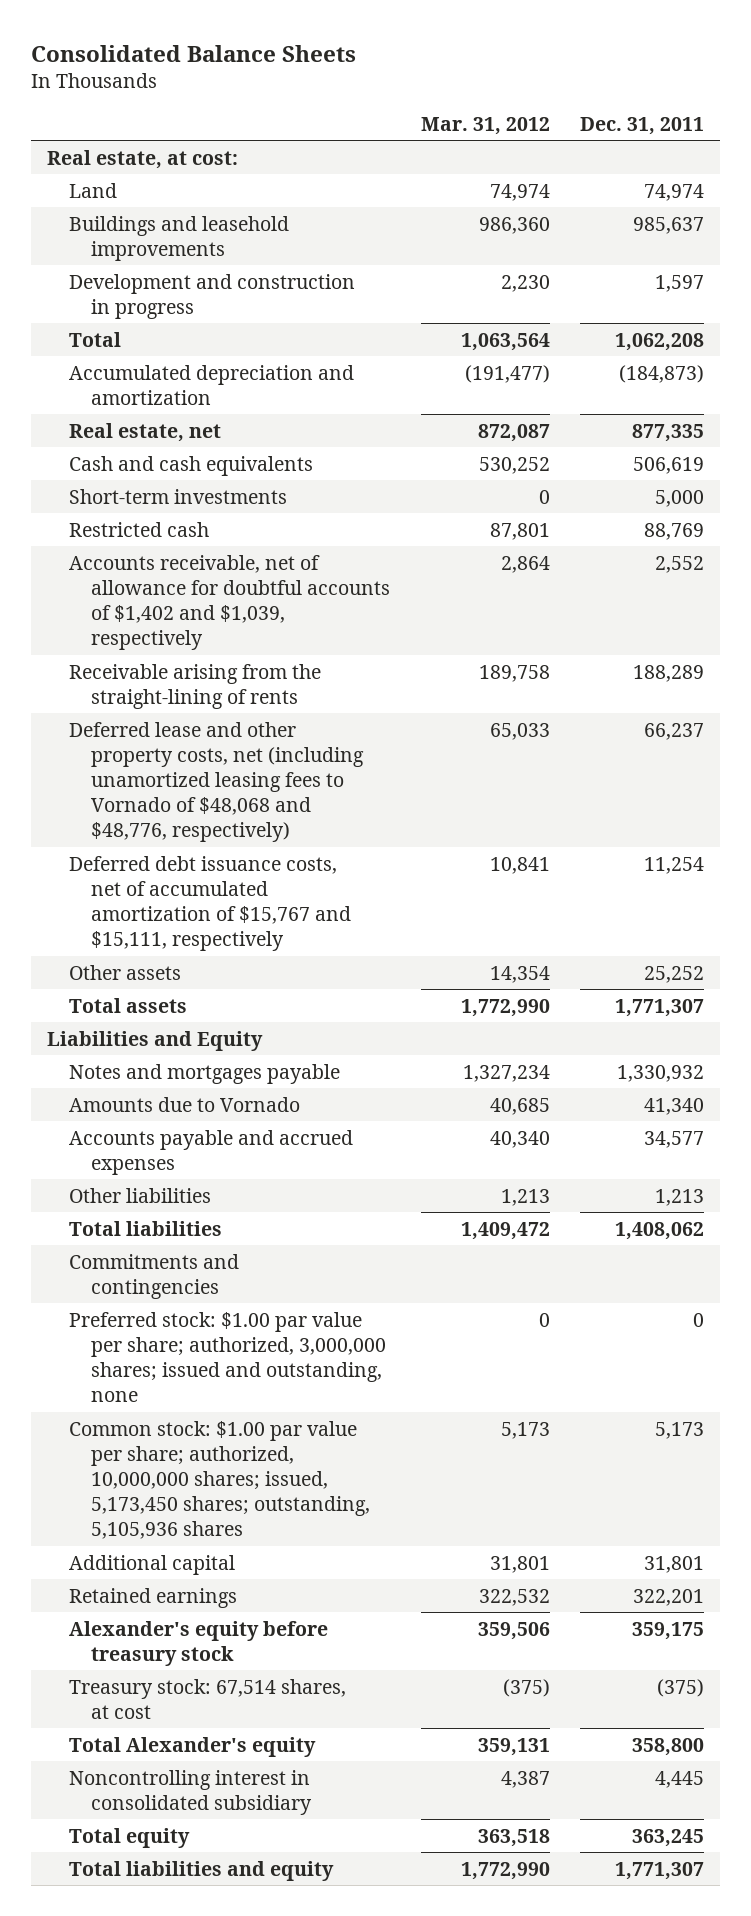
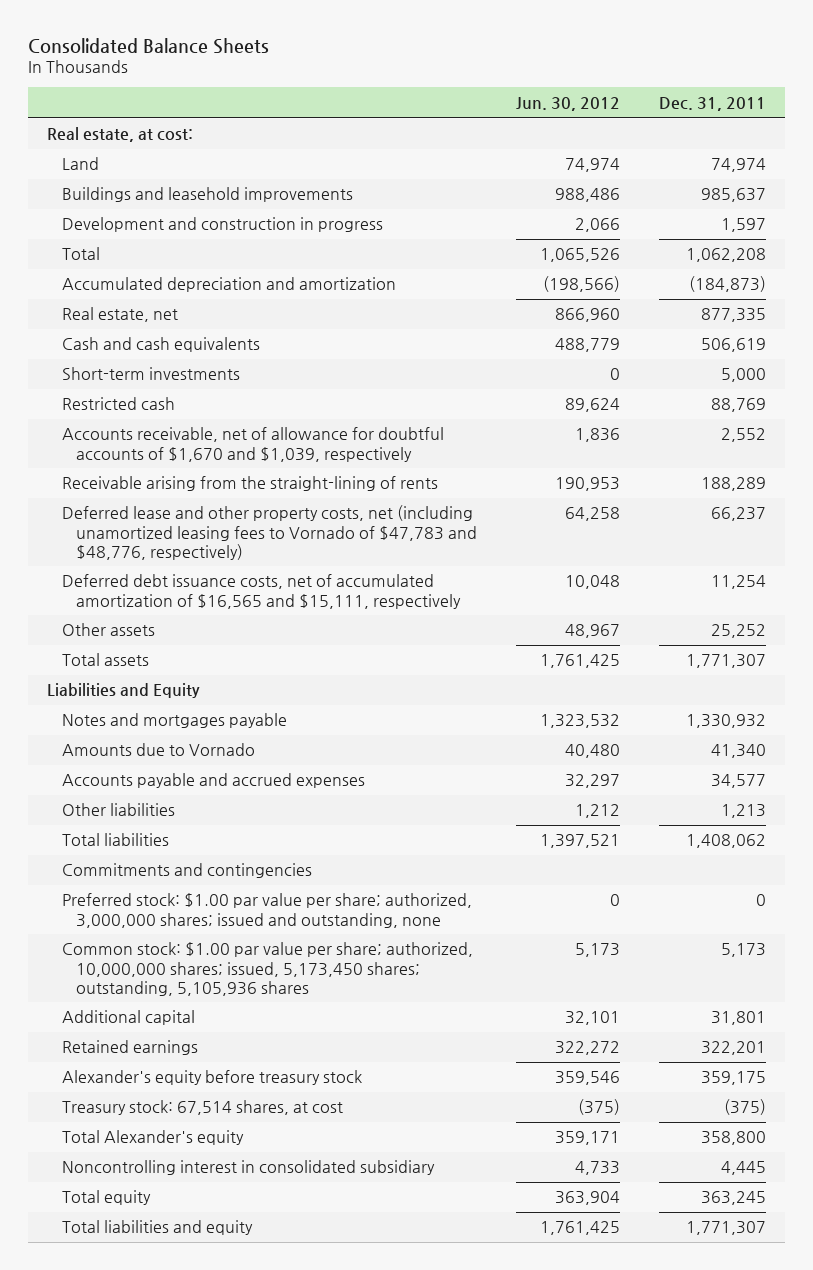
- | Mar. 31, 2012 | Dec. 31, 2011
+ | Jun. 30, 2012 | Dec. 31, 2011
- Accounts receivable, net of allowance for doubtful accounts of $1,402 and $1,039, respectively | 2,864 | 2,552
+ Accounts receivable, net of allowance for doubtful accounts of $1,670 and $1,039, respectively | 1,836 | 2,552
- Deferred lease and other property costs, net (including unamortized leasing fees to Vornado of $48,068 and $48,776, respectively) | 65,033 | 66,237
- Deferred debt issuance costs, net of accumulated amortization of $15,767 and $15,111, respectively | 10,841 | 11,254
+ Deferred lease and other property costs, net (including unamortized leasing fees to Vornado of $47,783 and $48,776, respectively) | 64,258 | 66,237
+ Deferred debt issuance costs, net of accumulated amortization of $16,565 and $15,111, respectively | 10,048 | 11,254

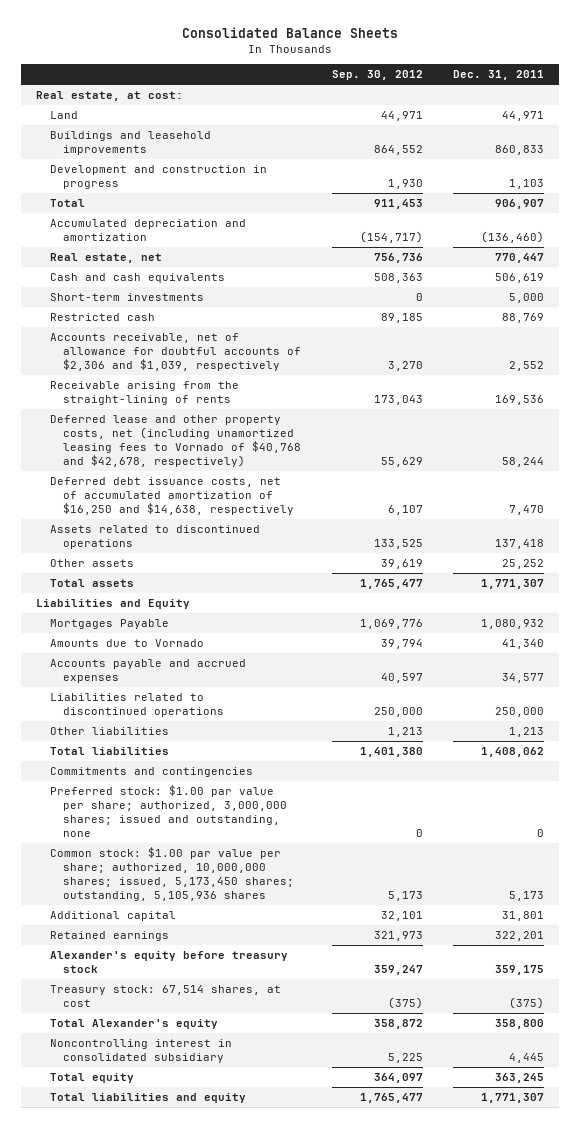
- | Jun. 30, 2012 | Dec. 31, 2011
+ | Sep. 30, 2012 | Dec. 31, 2011
- Land | 74,974 | 74,974
- Buildings and leasehold improvements | 988,486 | 985,637
- Development and construction in progress | 2,066 | 1,597
- Total | 1,065,526 | 1,062,208
- Accumulated depreciation and amortization | (198,566) | (184,873)
- Real estate, net | 866,960 | 877,335
+ Land | 44,971 | 44,971
+ Buildings and leasehold improvements | 864,552 | 860,833
+ Development and construction in progress | 1,930 | 1,103
+ Total | 911,453 | 906,907
+ Accumulated depreciation and amortization | (154,717) | (136,460)
+ Real estate, net | 756,736 | 770,447
- Accounts receivable, net of allowance for doubtful accounts of $1,670 and $1,039, respectively | 1,836 | 2,552
- Receivable arising from the straight-lining of rents | 190,953 | 188,289
- Deferred lease and other property costs, net (including unamortized leasing fees to Vornado of $47,783 and $48,776, respectively) | 64,258 | 66,237
- Deferred debt issuance costs, net of accumulated amortization of $16,565 and $15,111, respectively | 10,048 | 11,254
+ Accounts receivable, net of allowance for doubtful accounts of $2,306 and $1,039, respectively | 3,270 | 2,552
+ Receivable arising from the straight-lining of rents | 173,043 | 169,536
+ Deferred lease and other property costs, net (including unamortized leasing fees to Vornado of $40,768 and $42,678, respectively) | 55,629 | 58,244
+ Deferred debt issuance costs, net of accumulated amortization of $16,250 and $14,638, respectively | 6,107 | 7,470
+ Assets related to discontinued operations | 133,525 | 137,418
- Notes and mortgages payable | 1,323,532 | 1,330,932
+ Mortgages Payable | 1,069,776 | 1,080,932
+ Liabilities related to discontinued operations | 250,000 | 250,000

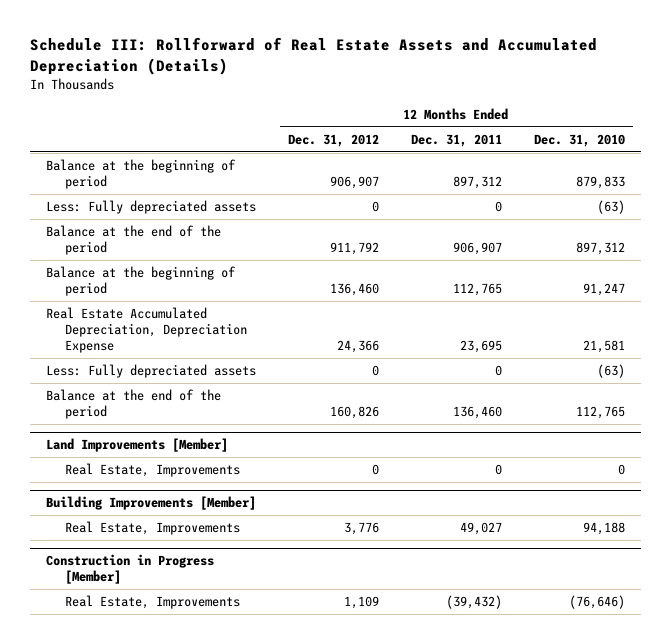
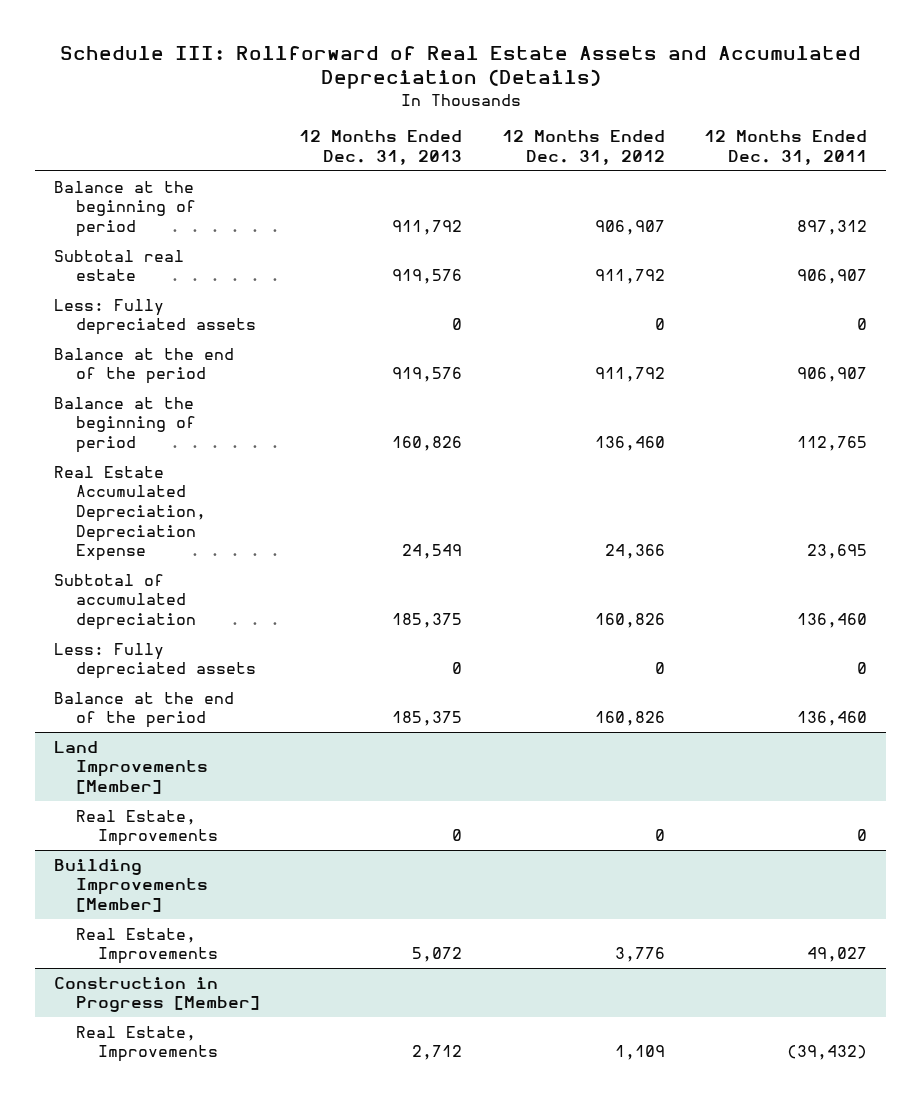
- | 12 Months Ended Dec. 31, 2012 | 12 Months Ended Dec. 31, 2011 | 12 Months Ended Dec. 31, 2010
+ | 12 Months Ended Dec. 31, 2013 | 12 Months Ended Dec. 31, 2012 | 12 Months Ended Dec. 31, 2011
+ Subtotal real estate | 919,576 | 911,792 | 906,907
+ Subtotal of accumulated depreciation | 185,375 | 160,826 | 136,460

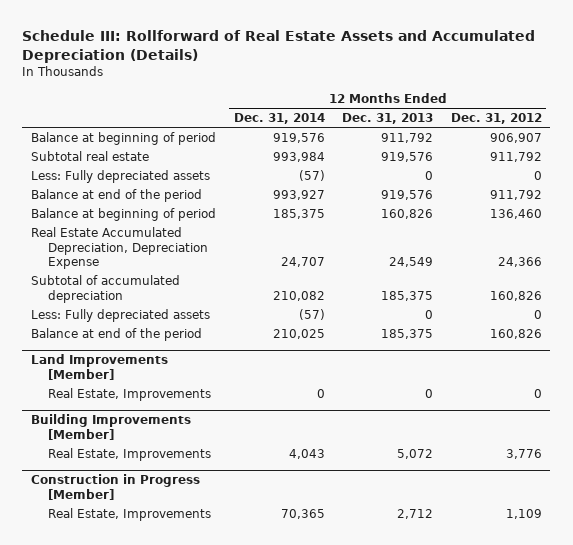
- | 12 Months Ended Dec. 31, 2013 | 12 Months Ended Dec. 31, 2012 | 12 Months Ended Dec. 31, 2011
+ | 12 Months Ended Dec. 31, 2014 | 12 Months Ended Dec. 31, 2013 | 12 Months Ended Dec. 31, 2012
- Balance at the beginning of period | 911,792 | 906,907 | 897,312
+ Balance at beginning of period | 919,576 | 911,792 | 906,907
- Balance at the end of the period | 919,576 | 911,792 | 906,907
- Balance at the beginning of period | 160,826 | 136,460 | 112,765
+ Balance at end of the period | 993,927 | 919,576 | 911,792
+ Balance at beginning of period | 185,375 | 160,826 | 136,460
- Balance at the end of the period | 185,375 | 160,826 | 136,460
+ Balance at end of the period | 210,025 | 185,375 | 160,826

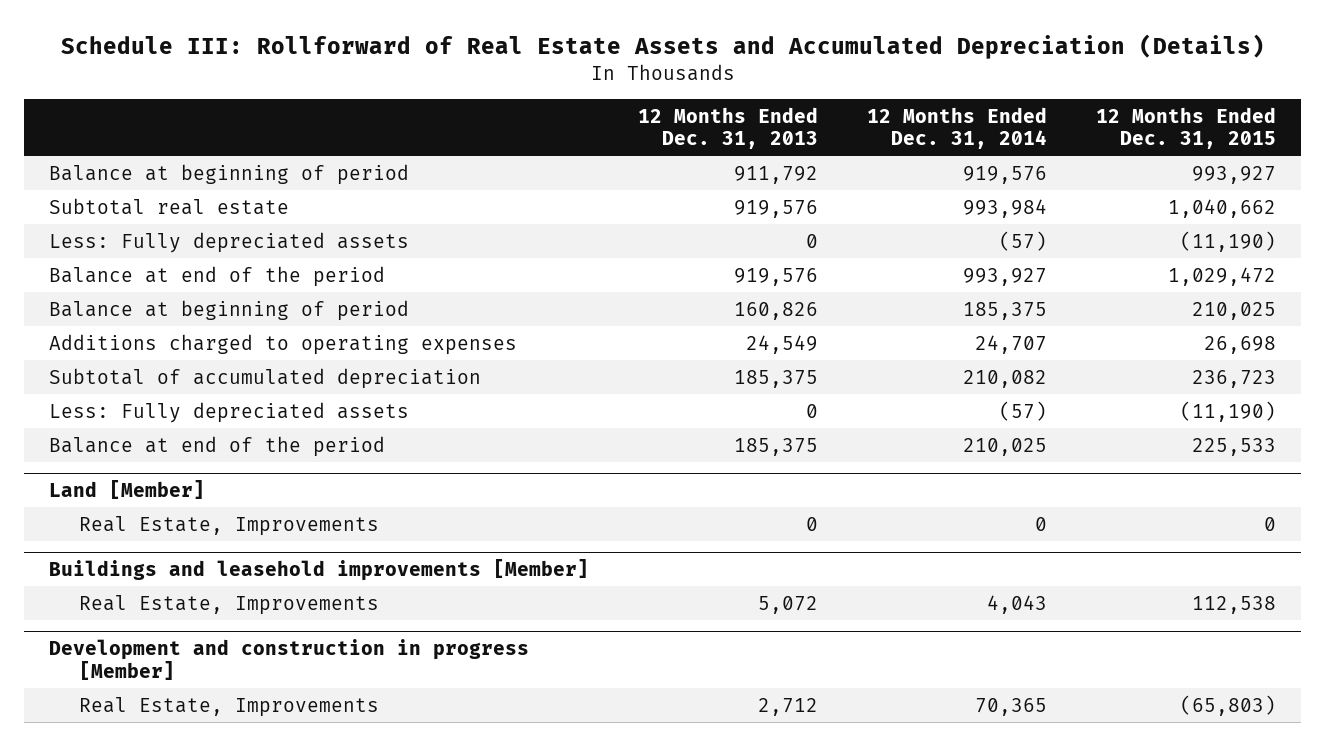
- | 12 Months Ended Dec. 31, 2014 | 12 Months Ended Dec. 31, 2013 | 12 Months Ended Dec. 31, 2012
+ | 12 Months Ended Dec. 31, 2013 | 12 Months Ended Dec. 31, 2014 | 12 Months Ended Dec. 31, 2015
- Real Estate Accumulated Depreciation, Depreciation Expense | 24,707 | 24,549 | 24,366
+ Additions charged to operating expenses | 24,549 | 24,707 | 26,698
- Land Improvements [Member]
+ Land [Member]
- Building Improvements [Member]
+ Buildings and leasehold improvements [Member]
- Construction in Progress [Member]
+ Development and construction in progress [Member]

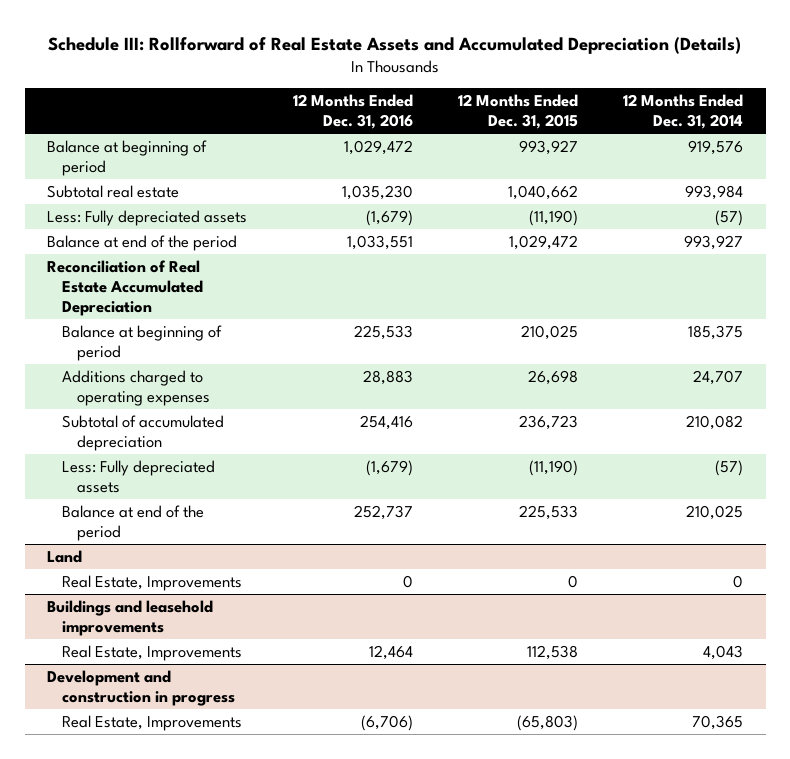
- | 12 Months Ended Dec. 31, 2013 | 12 Months Ended Dec. 31, 2014 | 12 Months Ended Dec. 31, 2015
+ | 12 Months Ended Dec. 31, 2016 | 12 Months Ended Dec. 31, 2015 | 12 Months Ended Dec. 31, 2014
+ Reconciliation of Real Estate Accumulated Depreciation
- Land [Member]
+ Land
- Buildings and leasehold improvements [Member]
+ Buildings and leasehold improvements
- Development and construction in progress [Member]
+ Development and construction in progress

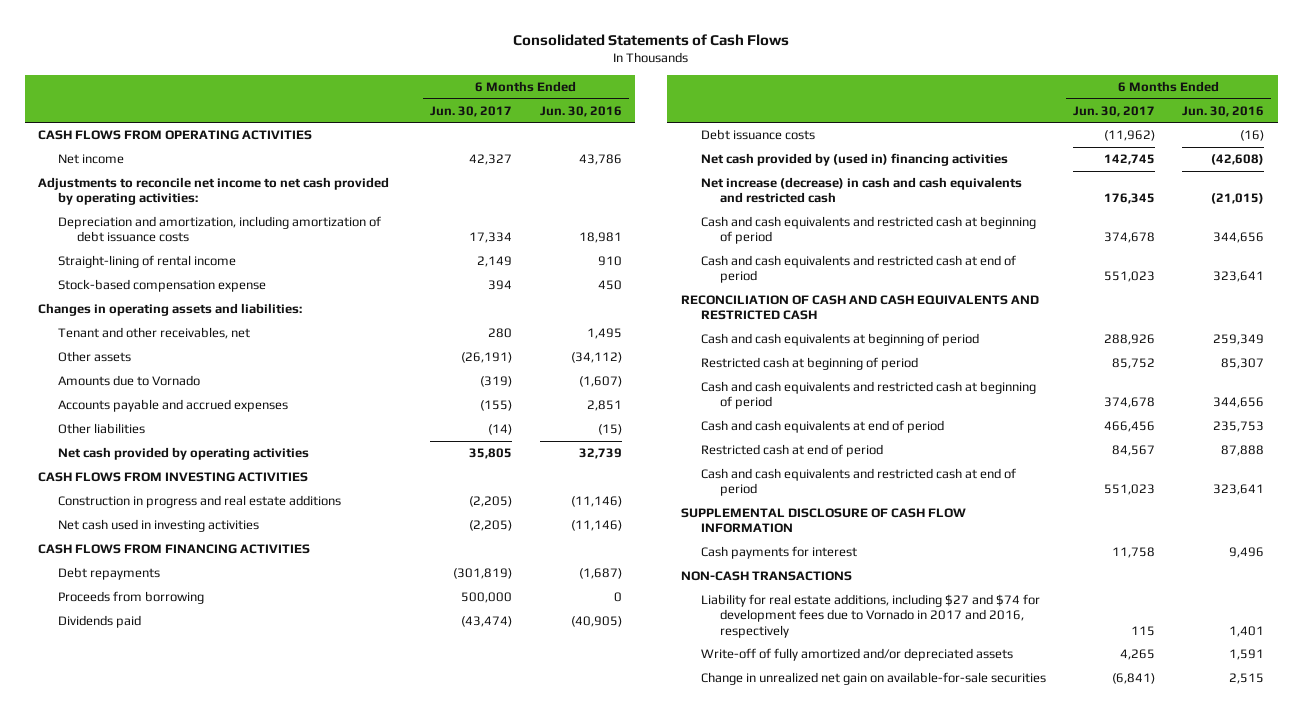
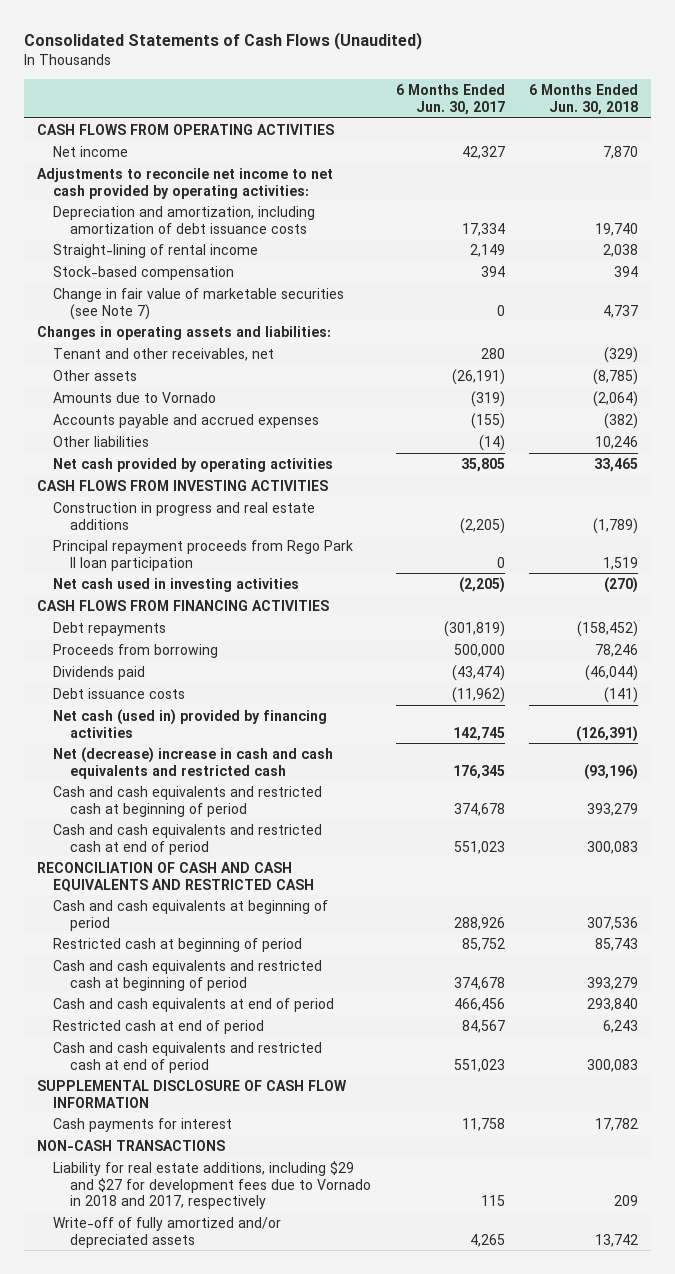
- Consolidated Statements of Cash Flows
+ Consolidated Statements of Cash Flows (Unaudited)
- | 6 Months Ended Jun. 30, 2017 | 6 Months Ended Jun. 30, 2016
+ | 6 Months Ended Jun. 30, 2017 | 6 Months Ended Jun. 30, 2018
- Stock-based compensation expense | 394 | 450
+ Stock-based compensation | 394 | 394
+ Change in fair value of marketable securities (see Note 7) | 0 | 4,737
+ Principal repayment proceeds from Rego Park II loan participation | 0 | 1,519
- Net cash provided by (used in) financing activities | 142,745 | (42,608)
- Net increase (decrease) in cash and cash equivalents and restricted cash | 176,345 | (21,015)
+ Net cash (used in) provided by financing activities | 142,745 | (126,391)
+ Net (decrease) increase in cash and cash equivalents and restricted cash | 176,345 | (93,196)
- Liability for real estate additions, including $27 and $74 for development fees due to Vornado in 2017 and 2016, respectively | 115 | 1,401
+ Liability for real estate additions, including $29 and $27 for development fees due to Vornado in 2018 and 2017, respectively | 115 | 209
- Change in unrealized net gain on available-for-sale securities | (6,841) | 2,515

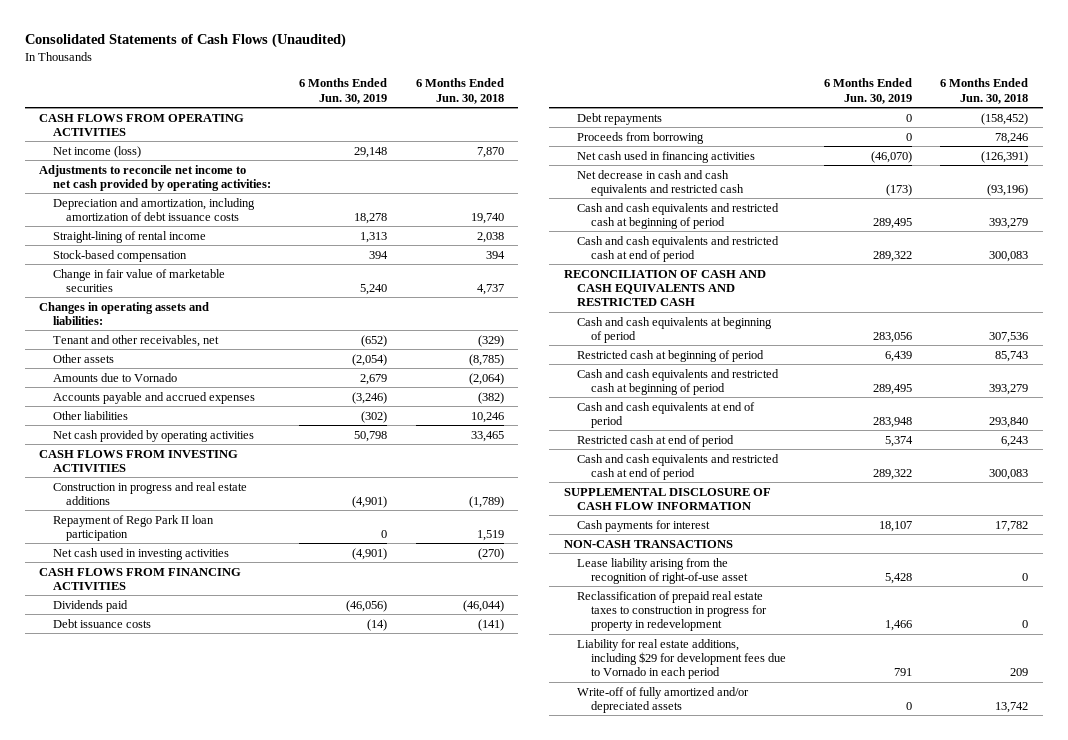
- | 6 Months Ended Jun. 30, 2017 | 6 Months Ended Jun. 30, 2018
+ | 6 Months Ended Jun. 30, 2019 | 6 Months Ended Jun. 30, 2018
- Net income | 42,327 | 7,870
+ Net income (loss) | 29,148 | 7,870
- Change in fair value of marketable securities (see Note 7) | 0 | 4,737
+ Change in fair value of marketable securities | 5,240 | 4,737
- Principal repayment proceeds from Rego Park II loan participation | 0 | 1,519
+ Repayment of Rego Park II loan participation | 0 | 1,519
- Net cash (used in) provided by financing activities | 142,745 | (126,391)
- Net (decrease) increase in cash and cash equivalents and restricted cash | 176,345 | (93,196)
moved down: Debt repayments | 0 | (158,452)
moved down: Proceeds from borrowing | 0 | 78,246
+ Net cash used in financing activities | (46,070) | (126,391)
+ Net decrease in cash and cash equivalents and restricted cash | (173) | (93,196)
- Liability for real estate additions, including $29 and $27 for development fees due to Vornado in 2018 and 2017, respectively | 115 | 209
+ Lease liability arising from the recognition of right-of-use asset | 5,428 | 0
+ Reclassification of prepaid real estate taxes to construction in progress for property in redevelopment | 1,466 | 0
+ Liability for real estate additions, including $29 for development fees due to Vornado in each period | 791 | 209

